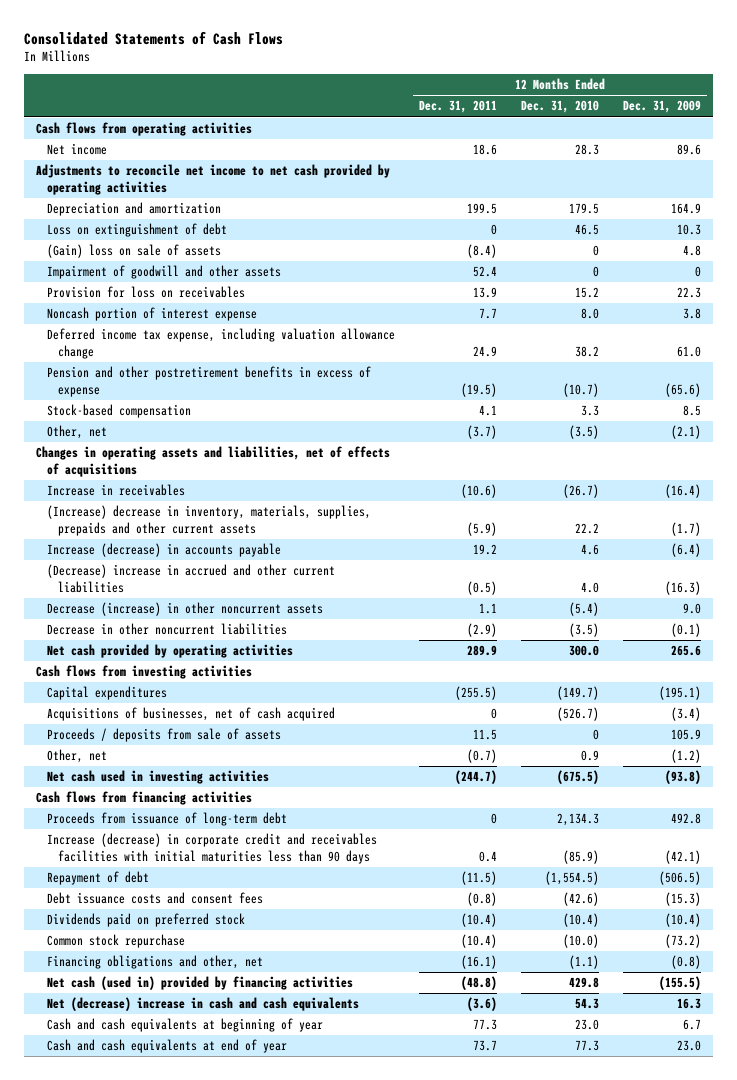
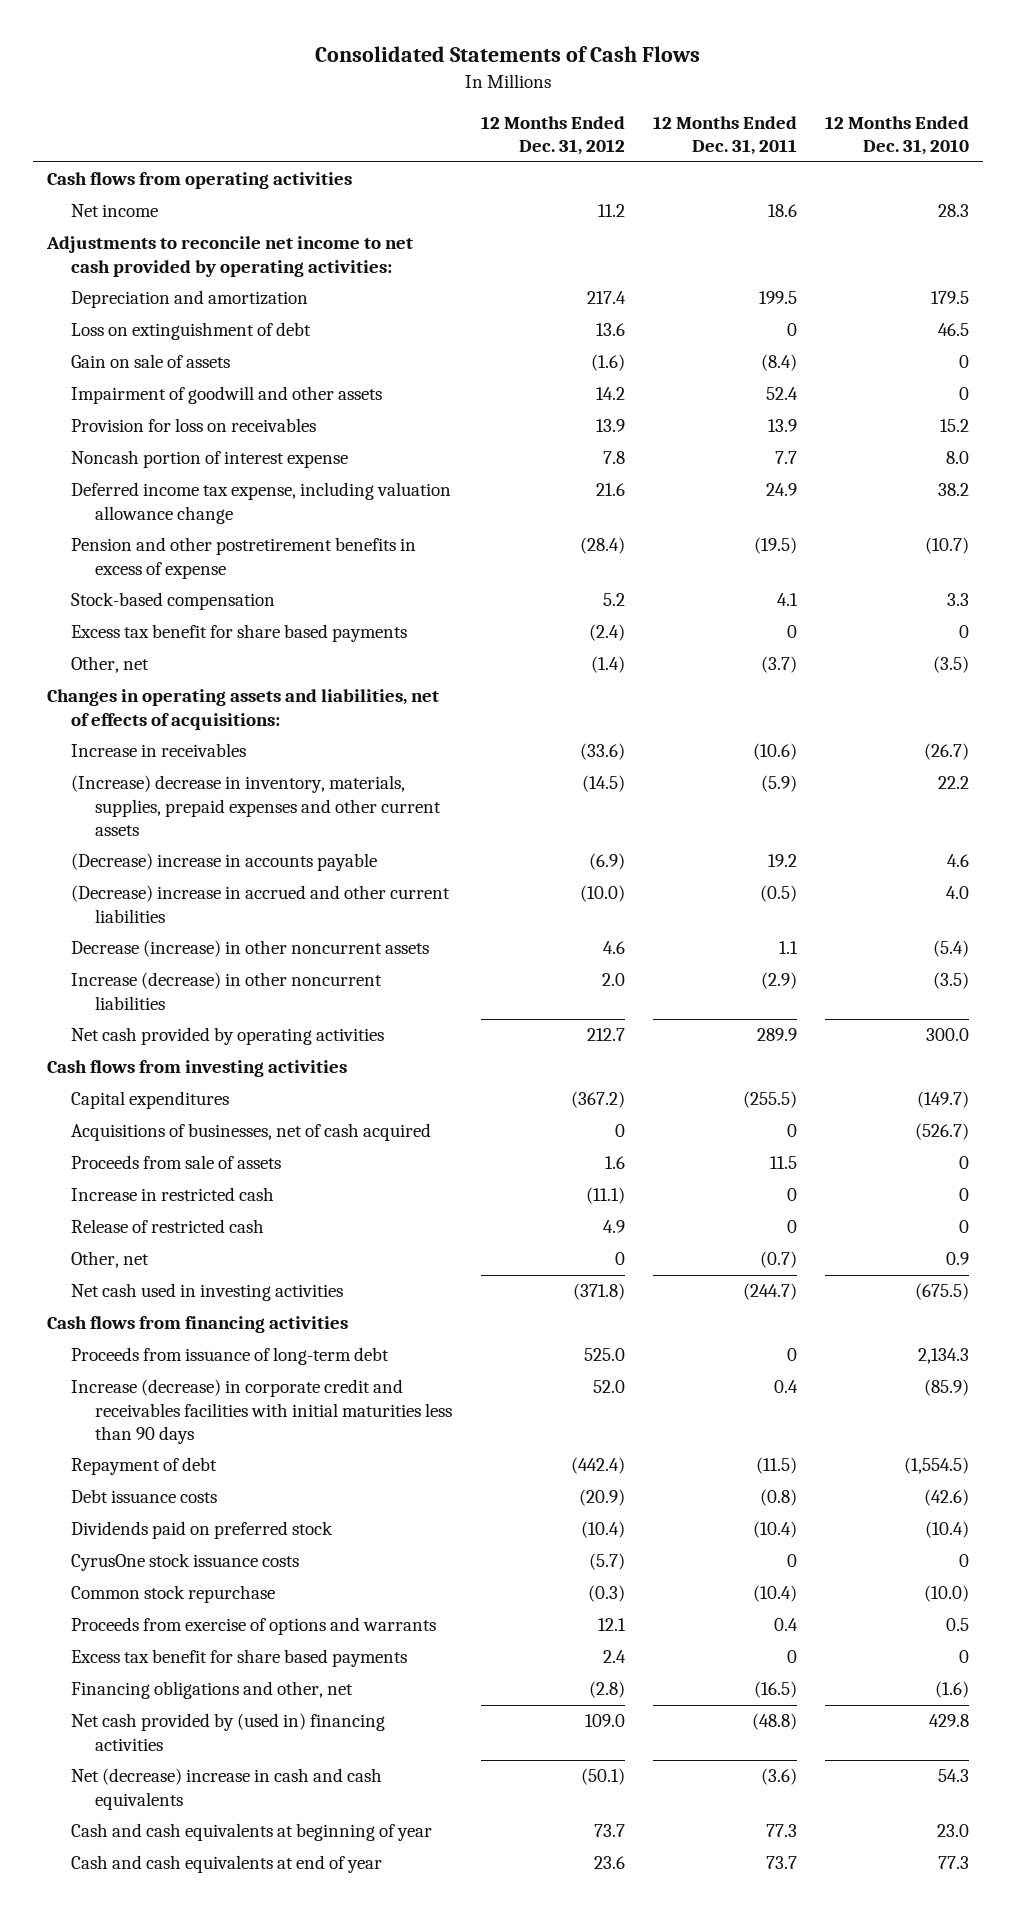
- | 12 Months Ended Dec. 31, 2011 | 12 Months Ended Dec. 31, 2010 | 12 Months Ended Dec. 31, 2009
+ | 12 Months Ended Dec. 31, 2012 | 12 Months Ended Dec. 31, 2011 | 12 Months Ended Dec. 31, 2010
- Adjustments to reconcile net income to net cash provided by operating activities
+ Adjustments to reconcile net income to net cash provided by operating activities:
- (Gain) loss on sale of assets | (8.4) | 0 | 4.8
+ Gain on sale of assets | (1.6) | (8.4) | 0
+ Excess tax benefit for share based payments | (2.4) | 0 | 0
- Changes in operating assets and liabilities, net of effects of acquisitions
+ Changes in operating assets and liabilities, net of effects of acquisitions:
- (Increase) decrease in inventory, materials, supplies, prepaids and other current assets | (5.9) | 22.2 | (1.7)
- Increase (decrease) in accounts payable | 19.2 | 4.6 | (6.4)
+ (Increase) decrease in inventory, materials, supplies, prepaid expenses and other current assets | (14.5) | (5.9) | 22.2
+ (Decrease) increase in accounts payable | (6.9) | 19.2 | 4.6
- Decrease in other noncurrent liabilities | (2.9) | (3.5) | (0.1)
+ Increase (decrease) in other noncurrent liabilities | 2.0 | (2.9) | (3.5)
- Proceeds / deposits from sale of assets | 11.5 | 0 | 105.9
+ Proceeds from sale of assets | 1.6 | 11.5 | 0
+ Increase in restricted cash | (11.1) | 0 | 0
+ Release of restricted cash | 4.9 | 0 | 0
- Debt issuance costs and consent fees | (0.8) | (42.6) | (15.3)
+ Debt issuance costs | (20.9) | (0.8) | (42.6)
+ CyrusOne stock issuance costs | (5.7) | 0 | 0
- Financing obligations and other, net | (16.1) | (1.1) | (0.8)
- Net cash (used in) provided by financing activities | (48.8) | 429.8 | (155.5)
+ Proceeds from exercise of options and warrants | 12.1 | 0.4 | 0.5
+ Excess tax benefit for share based payments | 2.4 | 0 | 0
+ Financing obligations and other, net | (2.8) | (16.5) | (1.6)
+ Net cash provided by (used in) financing activities | 109.0 | (48.8) | 429.8

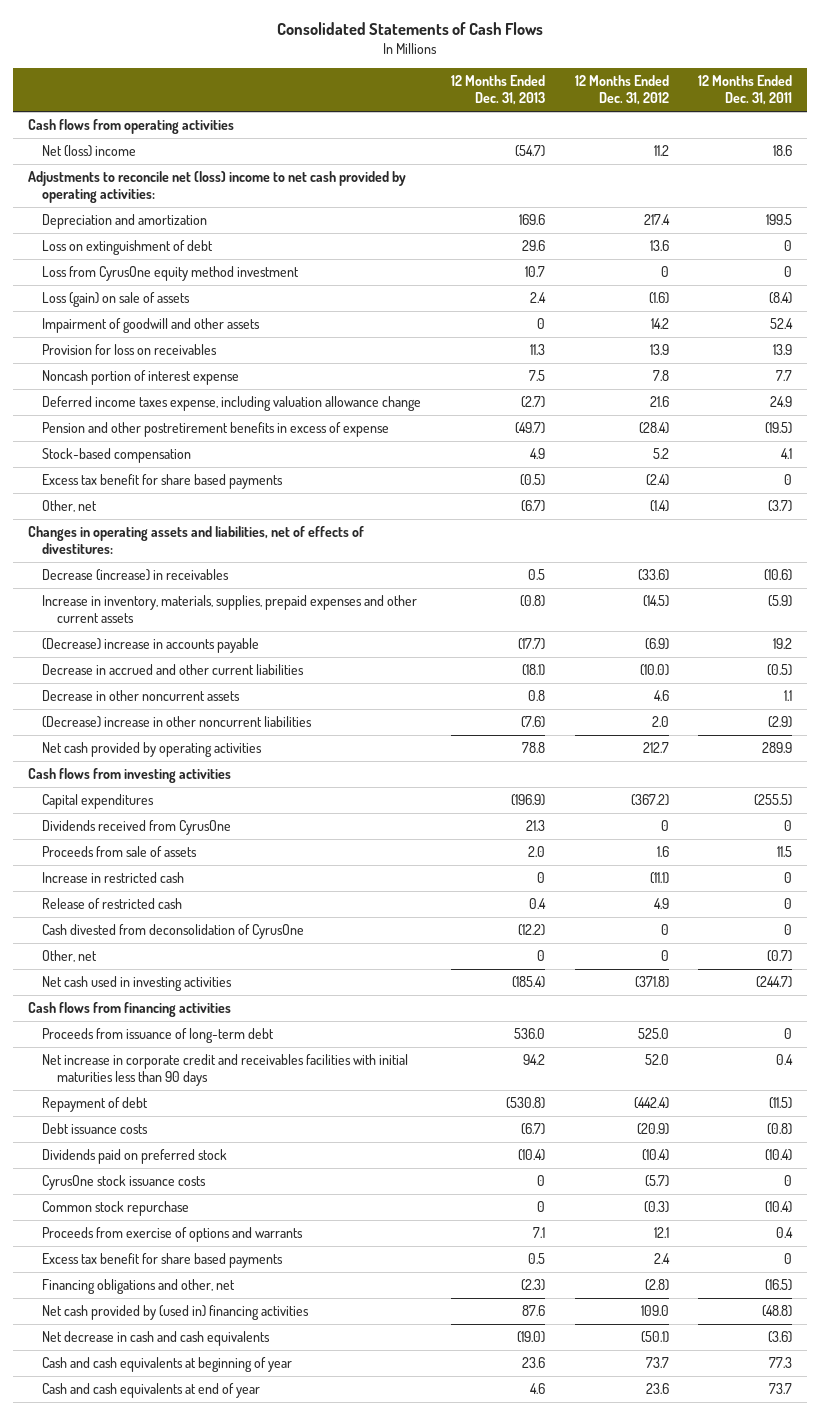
- | 12 Months Ended Dec. 31, 2012 | 12 Months Ended Dec. 31, 2011 | 12 Months Ended Dec. 31, 2010
+ | 12 Months Ended Dec. 31, 2013 | 12 Months Ended Dec. 31, 2012 | 12 Months Ended Dec. 31, 2011
- Net income | 11.2 | 18.6 | 28.3
- Adjustments to reconcile net income to net cash provided by operating activities:
+ Net (loss) income | (54.7) | 11.2 | 18.6
+ Adjustments to reconcile net (loss) income to net cash provided by operating activities:
- Gain on sale of assets | (1.6) | (8.4) | 0
+ Loss from CyrusOne equity method investment | 10.7 | 0 | 0
+ Loss (gain) on sale of assets | 2.4 | (1.6) | (8.4)
- Deferred income tax expense, including valuation allowance change | 21.6 | 24.9 | 38.2
+ Deferred income taxes expense, including valuation allowance change | (2.7) | 21.6 | 24.9
- Changes in operating assets and liabilities, net of effects of acquisitions:
- Increase in receivables | (33.6) | (10.6) | (26.7)
- (Increase) decrease in inventory, materials, supplies, prepaid expenses and other current assets | (14.5) | (5.9) | 22.2
+ Changes in operating assets and liabilities, net of effects of divestitures:
+ Decrease (increase) in receivables | 0.5 | (33.6) | (10.6)
+ Increase in inventory, materials, supplies, prepaid expenses and other current assets | (0.8) | (14.5) | (5.9)
- (Decrease) increase in accrued and other current liabilities | (10.0) | (0.5) | 4.0
- Decrease (increase) in other noncurrent assets | 4.6 | 1.1 | (5.4)
- Increase (decrease) in other noncurrent liabilities | 2.0 | (2.9) | (3.5)
+ Decrease in accrued and other current liabilities | (18.1) | (10.0) | (0.5)
+ Decrease in other noncurrent assets | 0.8 | 4.6 | 1.1
+ (Decrease) increase in other noncurrent liabilities | (7.6) | 2.0 | (2.9)
- Acquisitions of businesses, net of cash acquired | 0 | 0 | (526.7)
+ Dividends received from CyrusOne | 21.3 | 0 | 0
+ Cash divested from deconsolidation of CyrusOne | (12.2) | 0 | 0
- Increase (decrease) in corporate credit and receivables facilities with initial maturities less than 90 days | 52.0 | 0.4 | (85.9)
+ Net increase in corporate credit and receivables facilities with initial maturities less than 90 days | 94.2 | 52.0 | 0.4
- Net (decrease) increase in cash and cash equivalents | (50.1) | (3.6) | 54.3
+ Net decrease in cash and cash equivalents | (19.0) | (50.1) | (3.6)

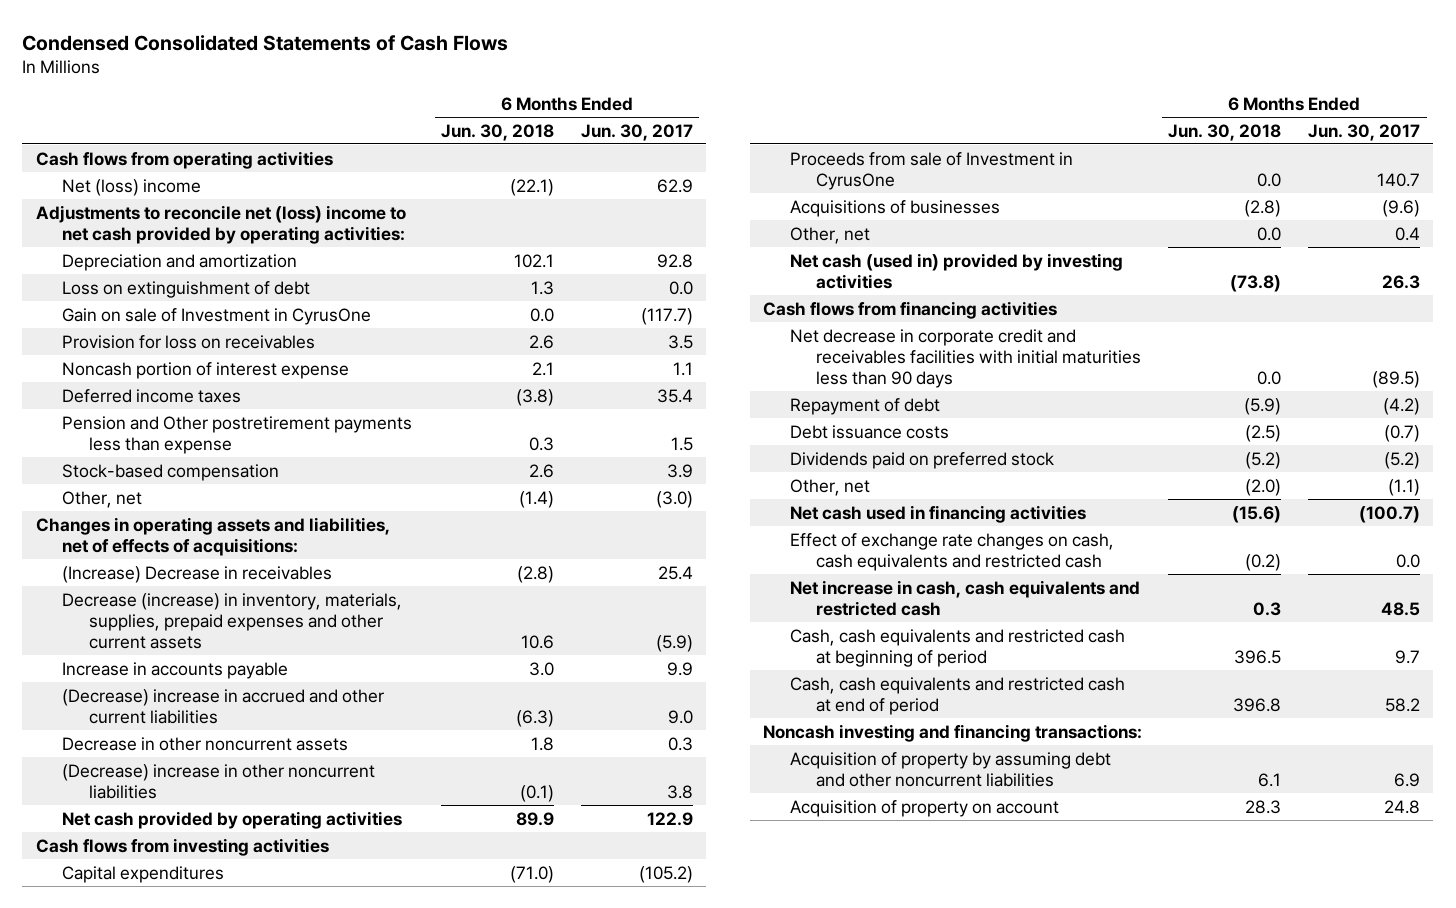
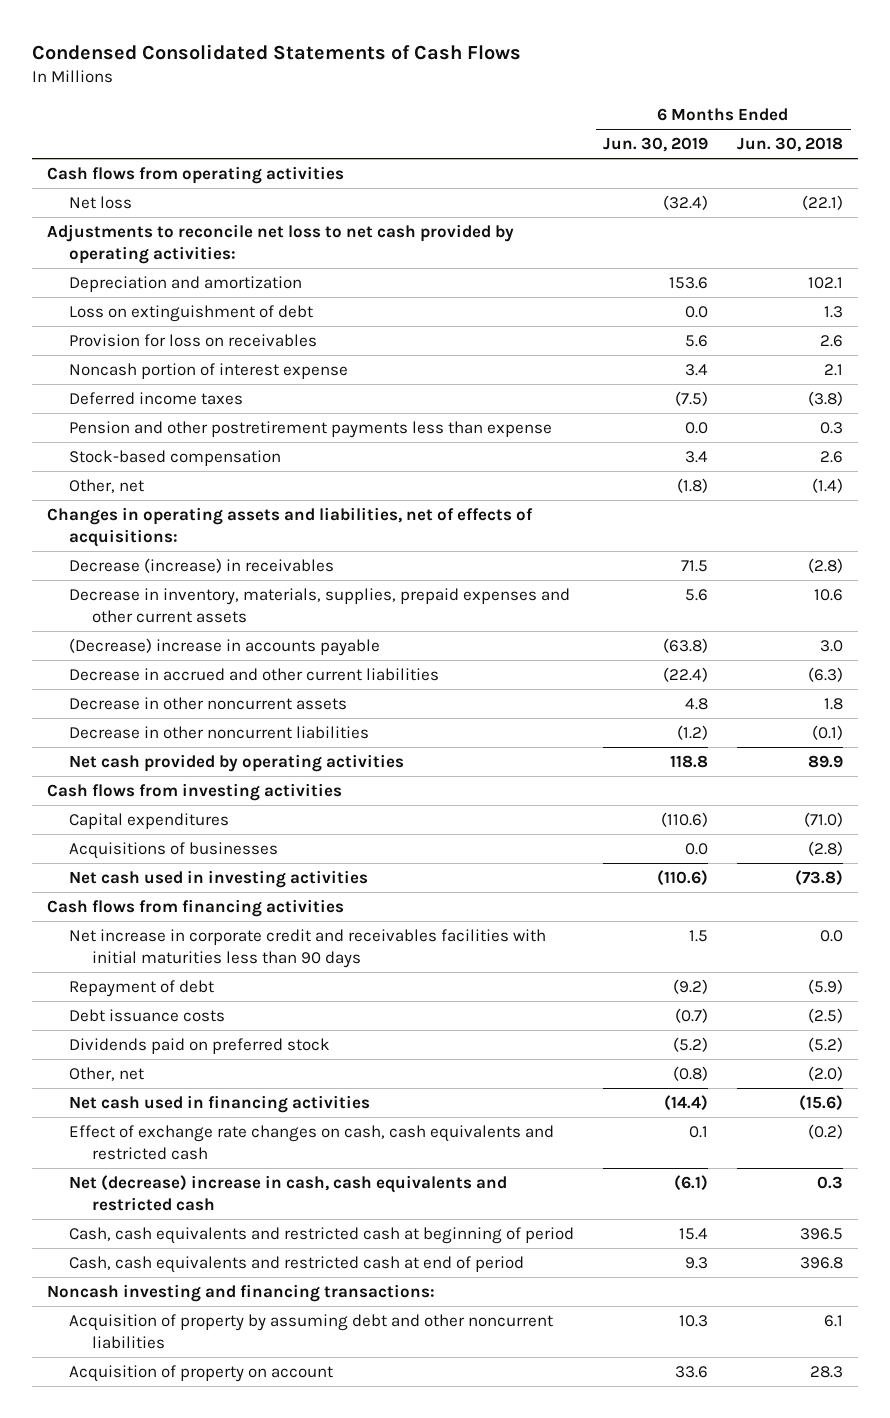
- | 6 Months Ended Jun. 30, 2018 | 6 Months Ended Jun. 30, 2017
+ | 6 Months Ended Jun. 30, 2019 | 6 Months Ended Jun. 30, 2018
- Net (loss) income | (22.1) | 62.9
- Adjustments to reconcile net (loss) income to net cash provided by operating activities:
+ Net loss | (32.4) | (22.1)
+ Adjustments to reconcile net loss to net cash provided by operating activities:
- Gain on sale of Investment in CyrusOne | 0.0 | (117.7)
- Pension and Other postretirement payments less than expense | 0.3 | 1.5
+ Pension and other postretirement payments less than expense | 0.0 | 0.3
- (Increase) Decrease in receivables | (2.8) | 25.4
- Decrease (increase) in inventory, materials, supplies, prepaid expenses and other current assets | 10.6 | (5.9)
- Increase in accounts payable | 3.0 | 9.9
- (Decrease) increase in accrued and other current liabilities | (6.3) | 9.0
+ Decrease (increase) in receivables | 71.5 | (2.8)
+ Decrease in inventory, materials, supplies, prepaid expenses and other current assets | 5.6 | 10.6
+ (Decrease) increase in accounts payable | (63.8) | 3.0
+ Decrease in accrued and other current liabilities | (22.4) | (6.3)
- (Decrease) increase in other noncurrent liabilities | (0.1) | 3.8
+ Decrease in other noncurrent liabilities | (1.2) | (0.1)
- Proceeds from sale of Investment in CyrusOne | 0.0 | 140.7
- Other, net | 0.0 | 0.4
- Net cash (used in) provided by investing activities | (73.8) | 26.3
+ Net cash used in investing activities | (110.6) | (73.8)
- Net decrease in corporate credit and receivables facilities with initial maturities less than 90 days | 0.0 | (89.5)
+ Net increase in corporate credit and receivables facilities with initial maturities less than 90 days | 1.5 | 0.0
- Net increase in cash, cash equivalents and restricted cash | 0.3 | 48.5
+ Net (decrease) increase in cash, cash equivalents and restricted cash | (6.1) | 0.3

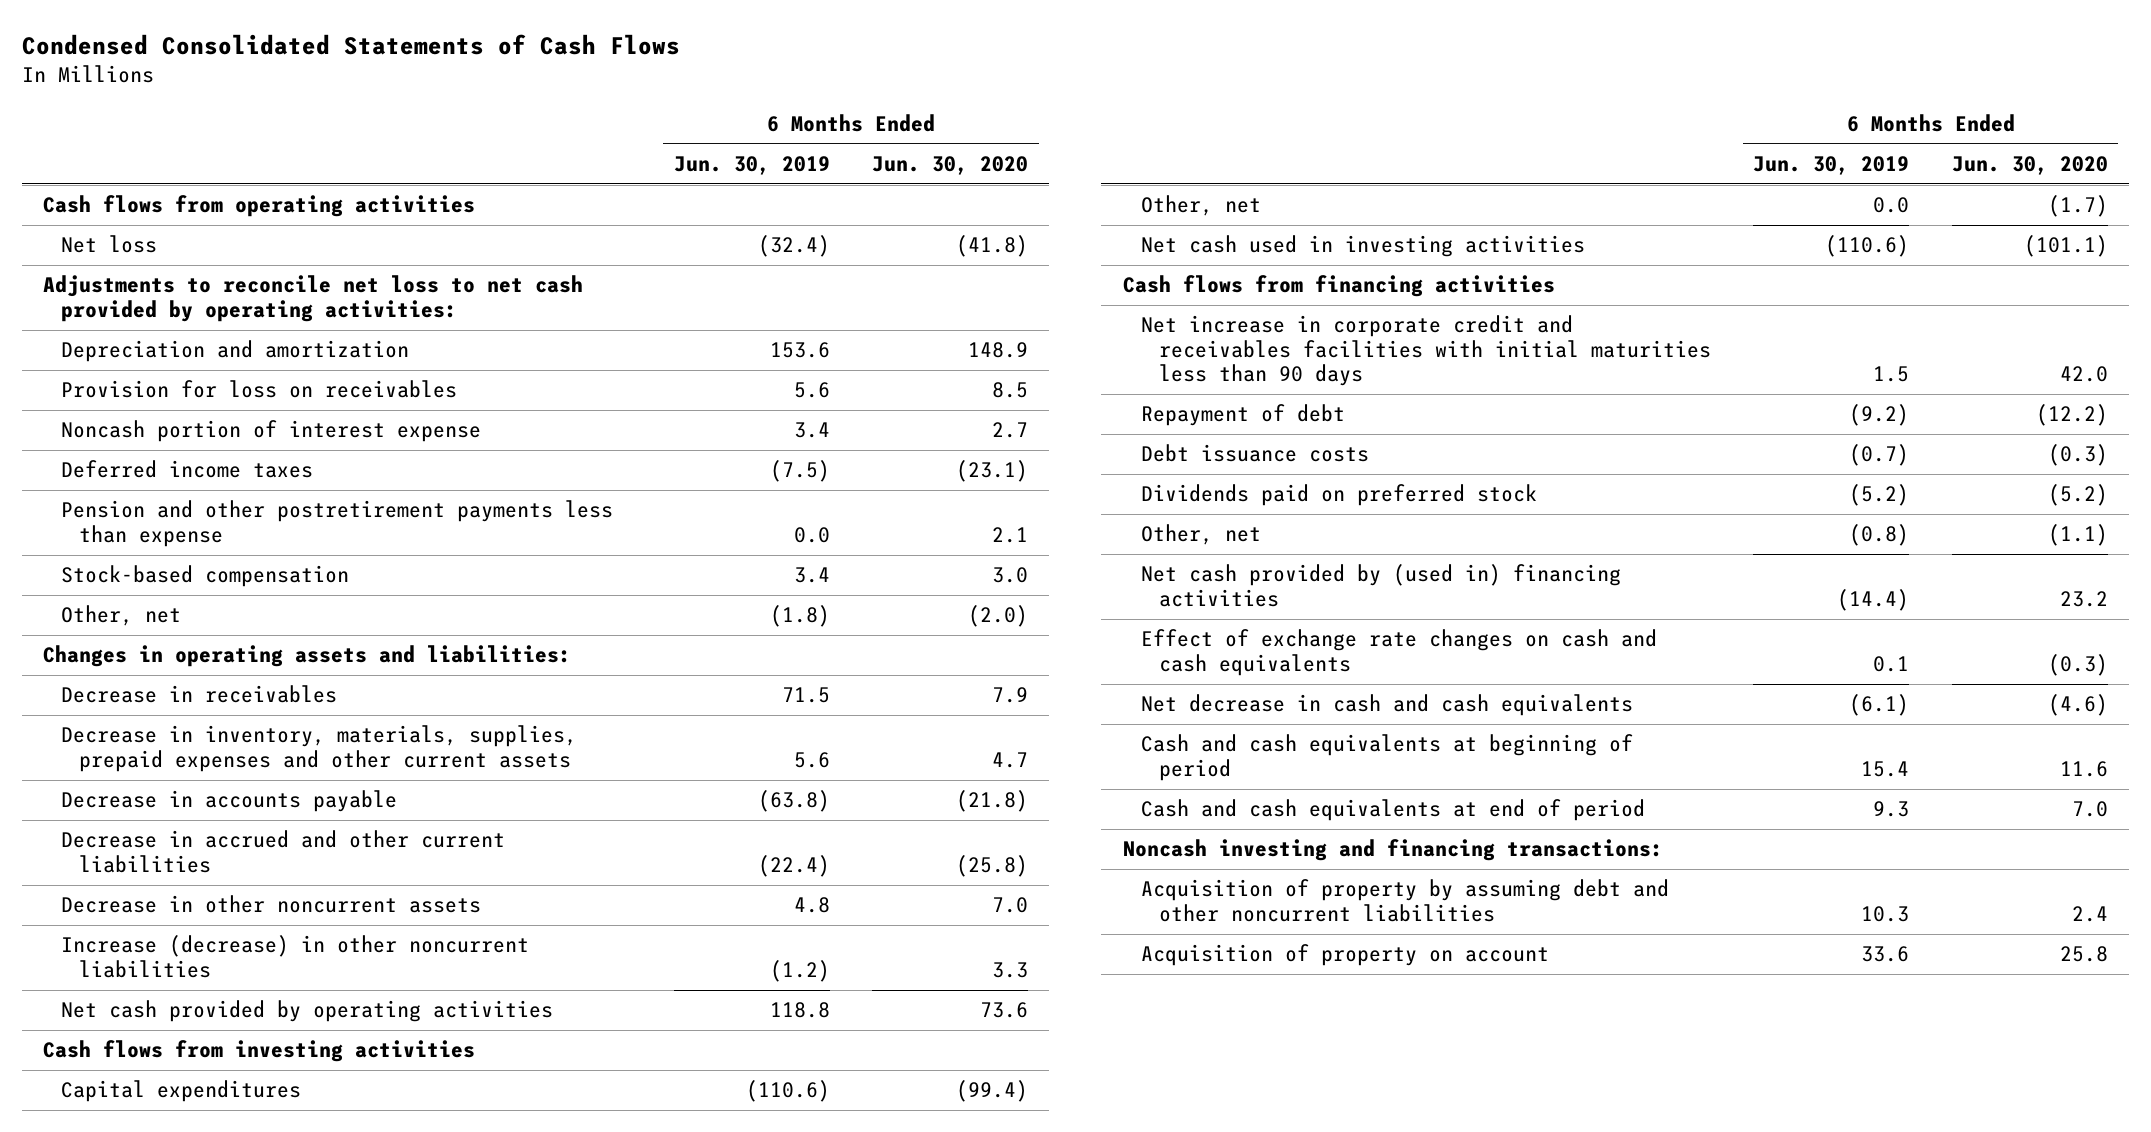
- | 6 Months Ended Jun. 30, 2019 | 6 Months Ended Jun. 30, 2018
+ | 6 Months Ended Jun. 30, 2019 | 6 Months Ended Jun. 30, 2020
- Loss on extinguishment of debt | 0.0 | 1.3
- Changes in operating assets and liabilities, net of effects of acquisitions:
- Decrease (increase) in receivables | 71.5 | (2.8)
+ Changes in operating assets and liabilities:
+ Decrease in receivables | 71.5 | 7.9
- (Decrease) increase in accounts payable | (63.8) | 3.0
+ Decrease in accounts payable | (63.8) | (21.8)
- Decrease in other noncurrent liabilities | (1.2) | (0.1)
+ Increase (decrease) in other noncurrent liabilities | (1.2) | 3.3
- Acquisitions of businesses | 0.0 | (2.8)
+ Other, net | 0.0 | (1.7)
- Net cash used in financing activities | (14.4) | (15.6)
- Effect of exchange rate changes on cash, cash equivalents and restricted cash | 0.1 | (0.2)
- Net (decrease) increase in cash, cash equivalents and restricted cash | (6.1) | 0.3
- Cash, cash equivalents and restricted cash at beginning of period | 15.4 | 396.5
- Cash, cash equivalents and restricted cash at end of period | 9.3 | 396.8
+ Net cash provided by (used in) financing activities | (14.4) | 23.2
+ Effect of exchange rate changes on cash and cash equivalents | 0.1 | (0.3)
+ Net decrease in cash and cash equivalents | (6.1) | (4.6)
+ Cash and cash equivalents at beginning of period | 15.4 | 11.6
+ Cash and cash equivalents at end of period | 9.3 | 7.0

